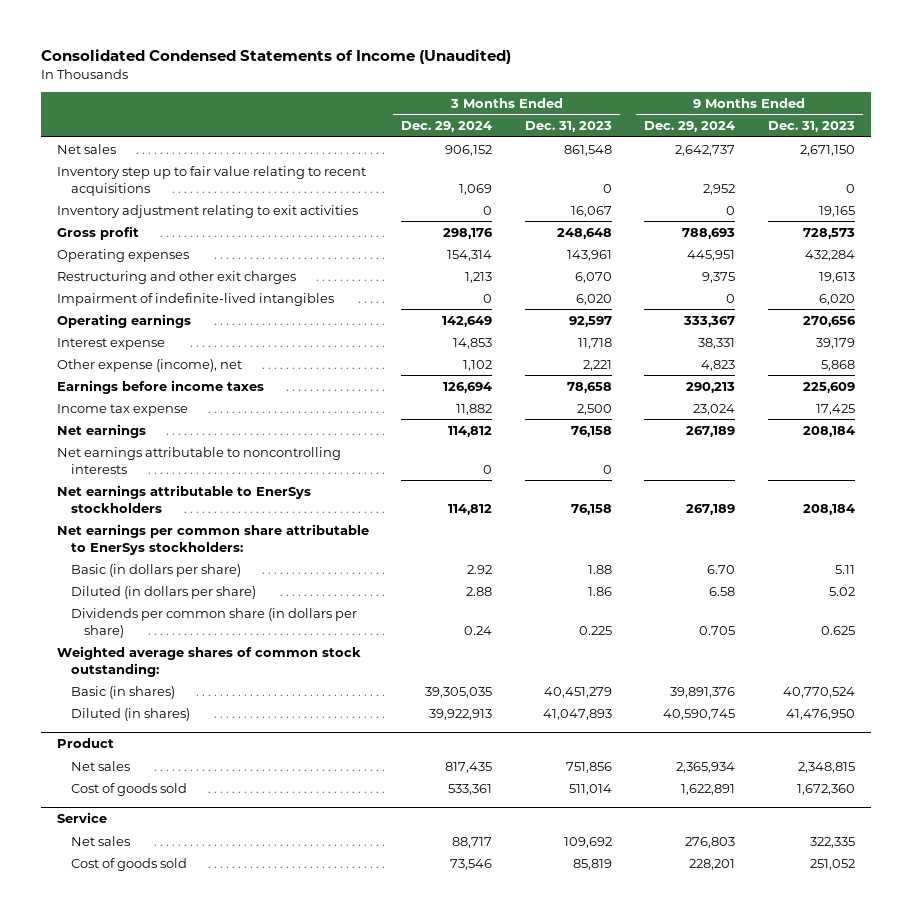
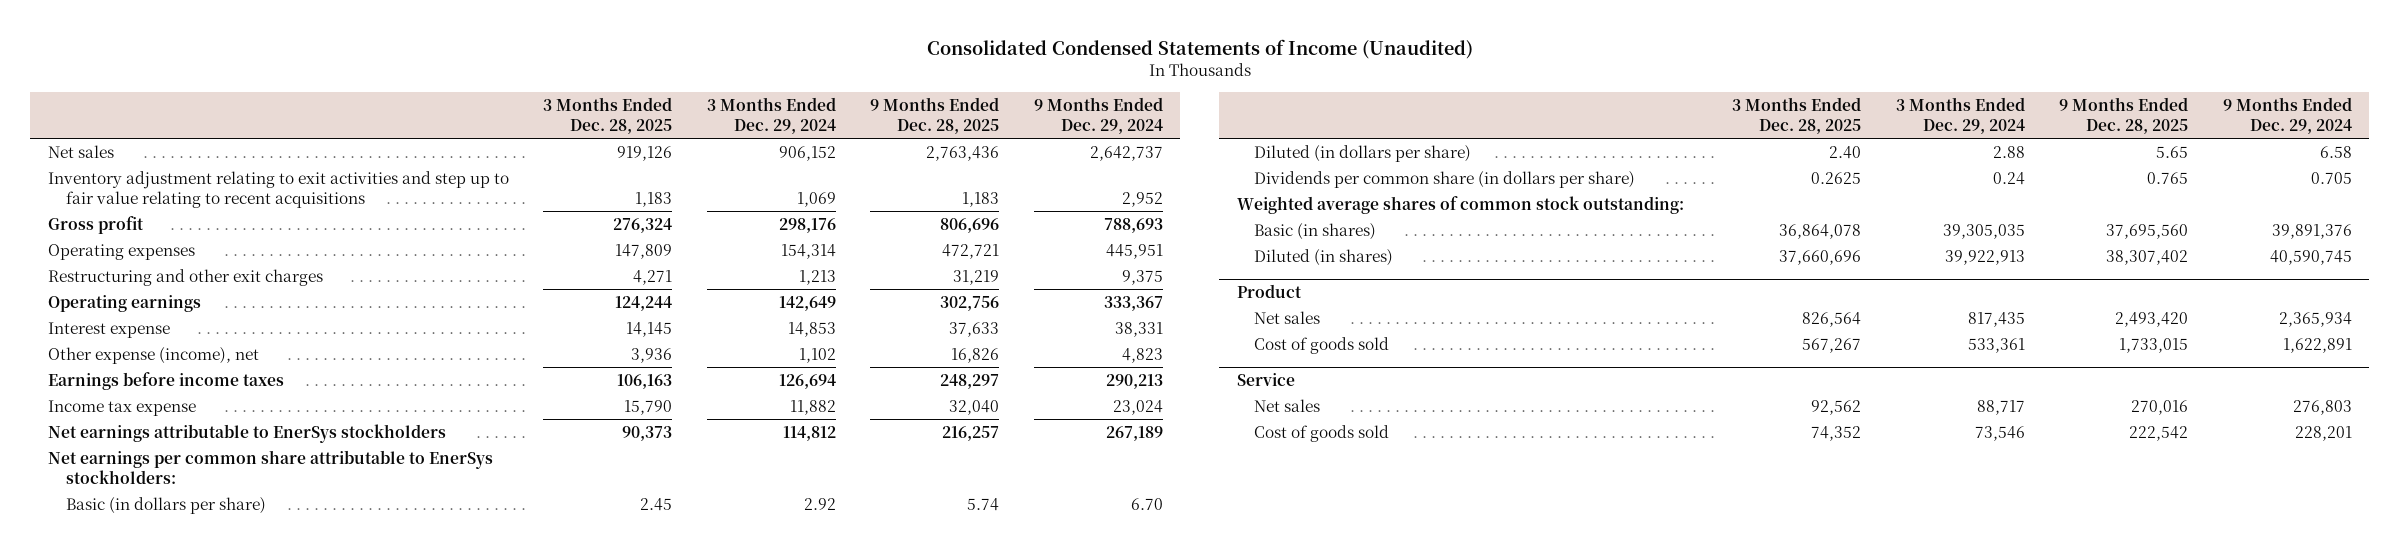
- | 3 Months Ended Dec. 29, 2024 | 3 Months Ended Dec. 31, 2023 | 9 Months Ended Dec. 29, 2024 | 9 Months Ended Dec. 31, 2023
+ | 3 Months Ended Dec. 28, 2025 | 3 Months Ended Dec. 29, 2024 | 9 Months Ended Dec. 28, 2025 | 9 Months Ended Dec. 29, 2024
- Inventory step up to fair value relating to recent acquisitions | 1,069 | 0 | 2,952 | 0
- Inventory adjustment relating to exit activities | 0 | 16,067 | 0 | 19,165
+ Inventory adjustment relating to exit activities and step up to fair value relating to recent acquisitions | 1,183 | 1,069 | 1,183 | 2,952
- Impairment of indefinite-lived intangibles | 0 | 6,020 | 0 | 6,020
- Net earnings | 114,812 | 76,158 | 267,189 | 208,184
- Net earnings attributable to noncontrolling interests | 0 | 0 | |

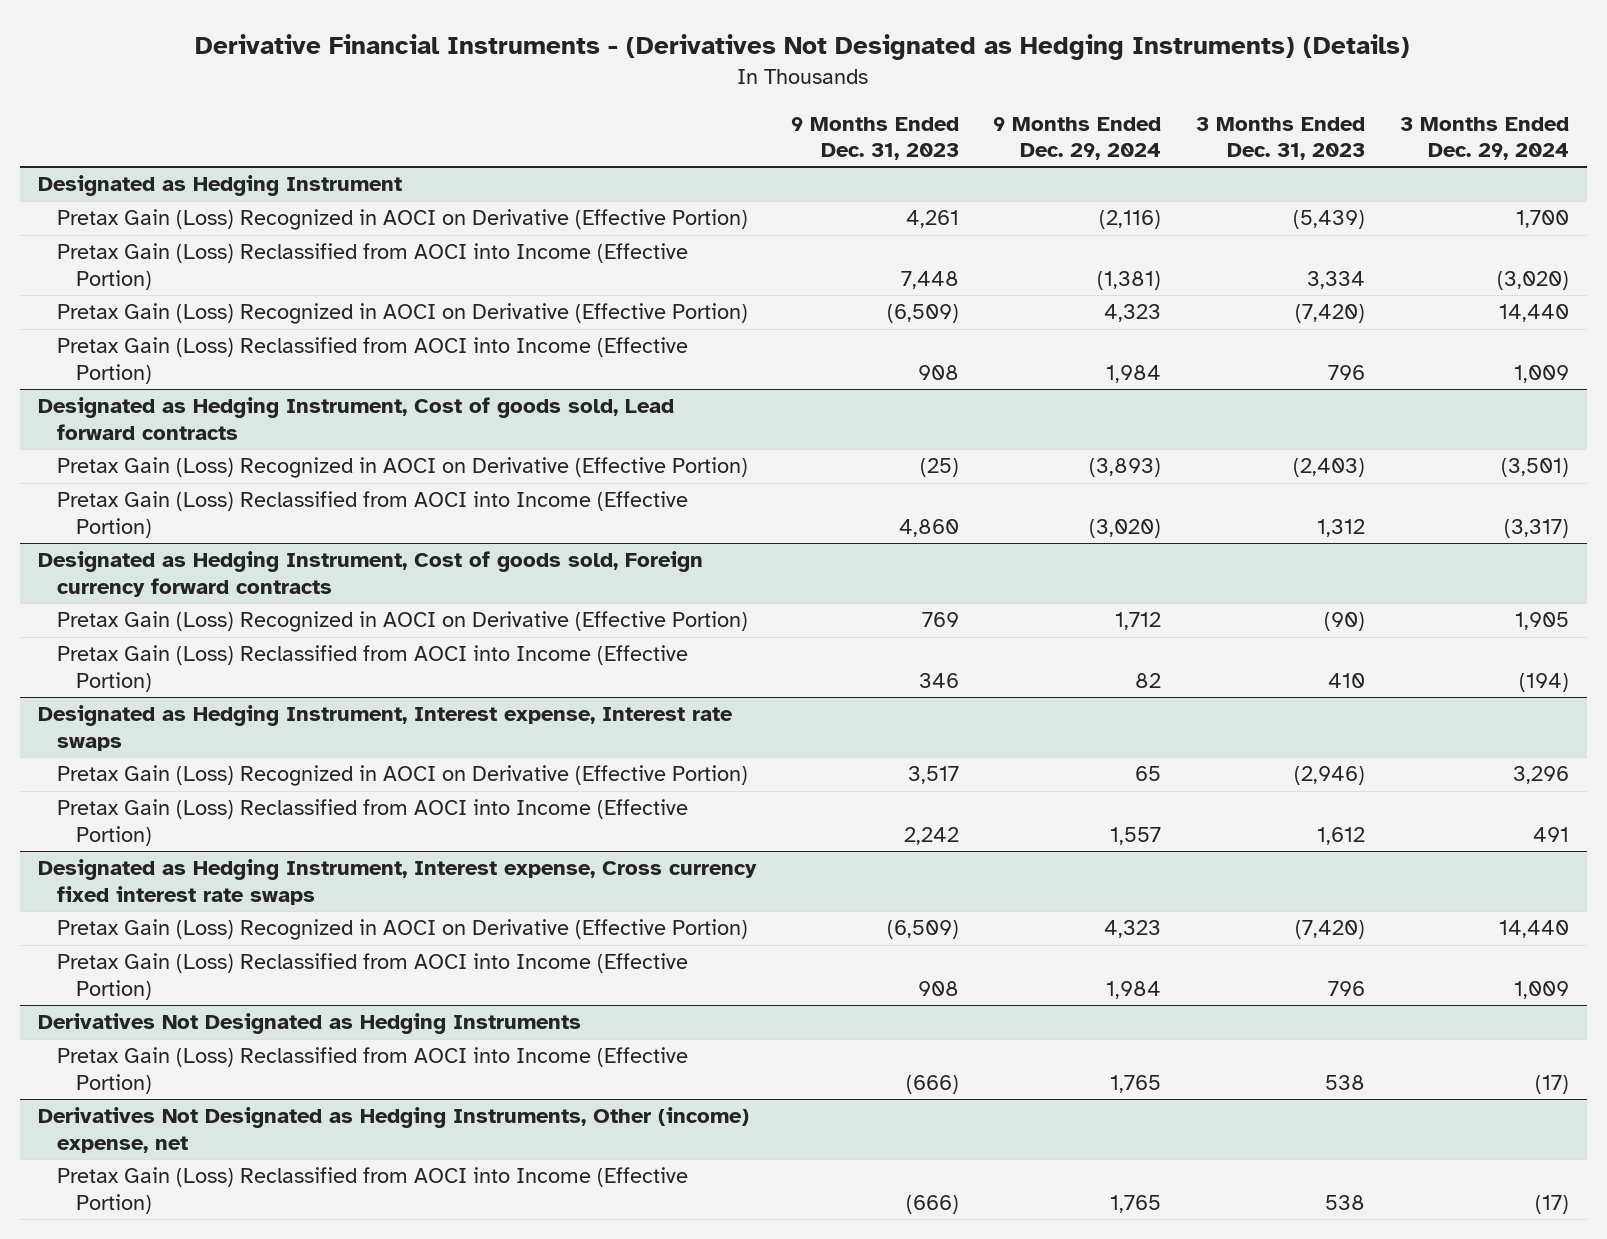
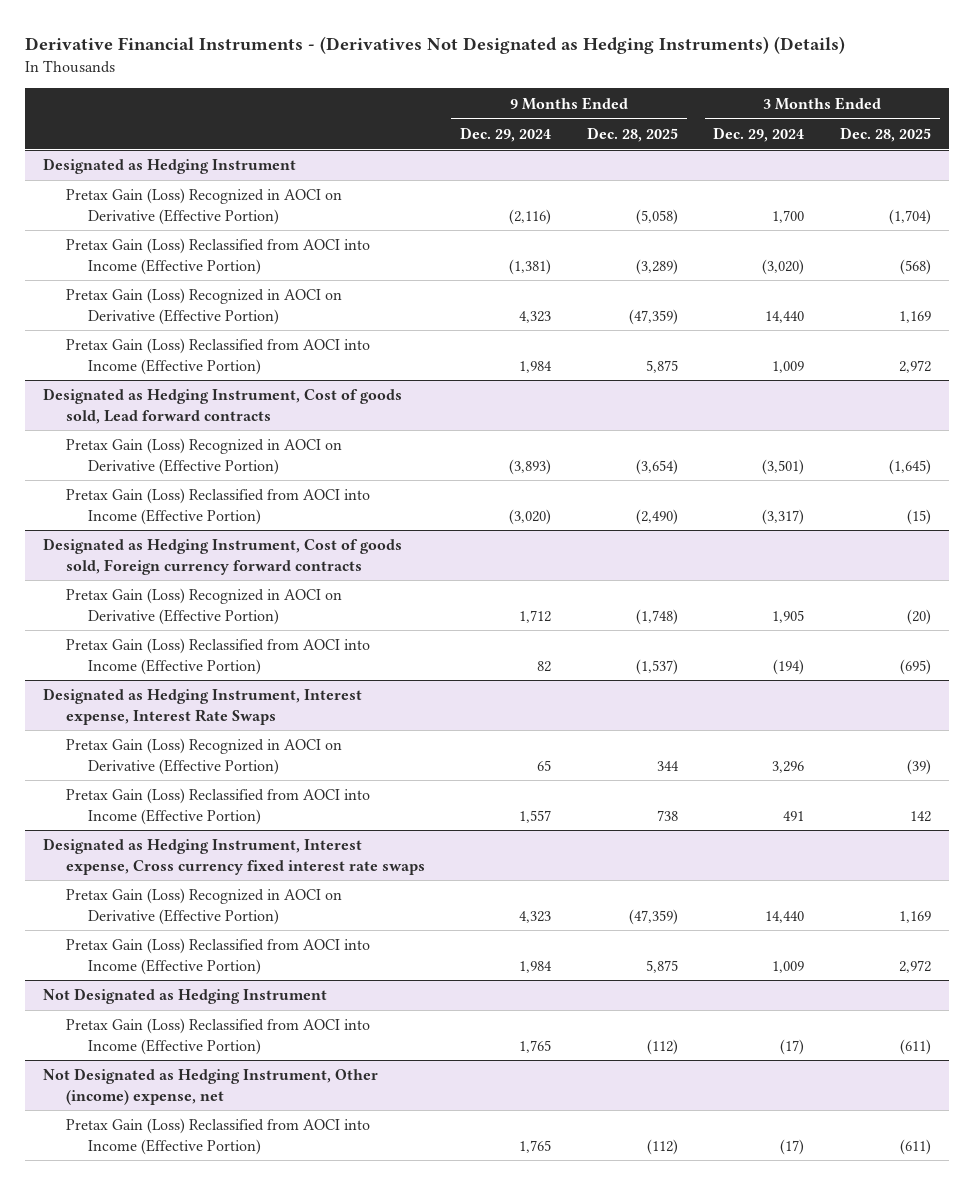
- | 9 Months Ended Dec. 31, 2023 | 9 Months Ended Dec. 29, 2024 | 3 Months Ended Dec. 31, 2023 | 3 Months Ended Dec. 29, 2024
+ | 9 Months Ended Dec. 29, 2024 | 9 Months Ended Dec. 28, 2025 | 3 Months Ended Dec. 29, 2024 | 3 Months Ended Dec. 28, 2025
- Designated as Hedging Instrument, Interest expense, Interest rate swaps
+ Designated as Hedging Instrument, Interest expense, Interest Rate Swaps
- Derivatives Not Designated as Hedging Instruments
+ Not Designated as Hedging Instrument
- Derivatives Not Designated as Hedging Instruments, Other (income) expense, net
+ Not Designated as Hedging Instrument, Other (income) expense, net

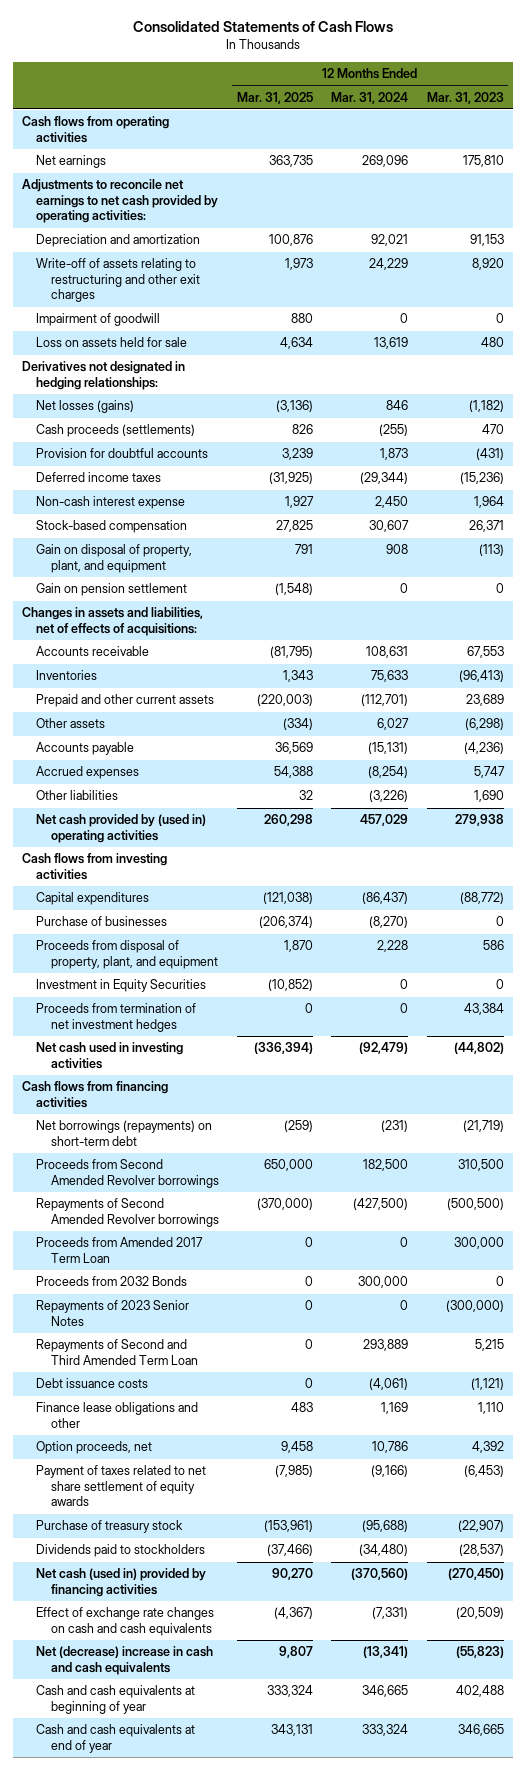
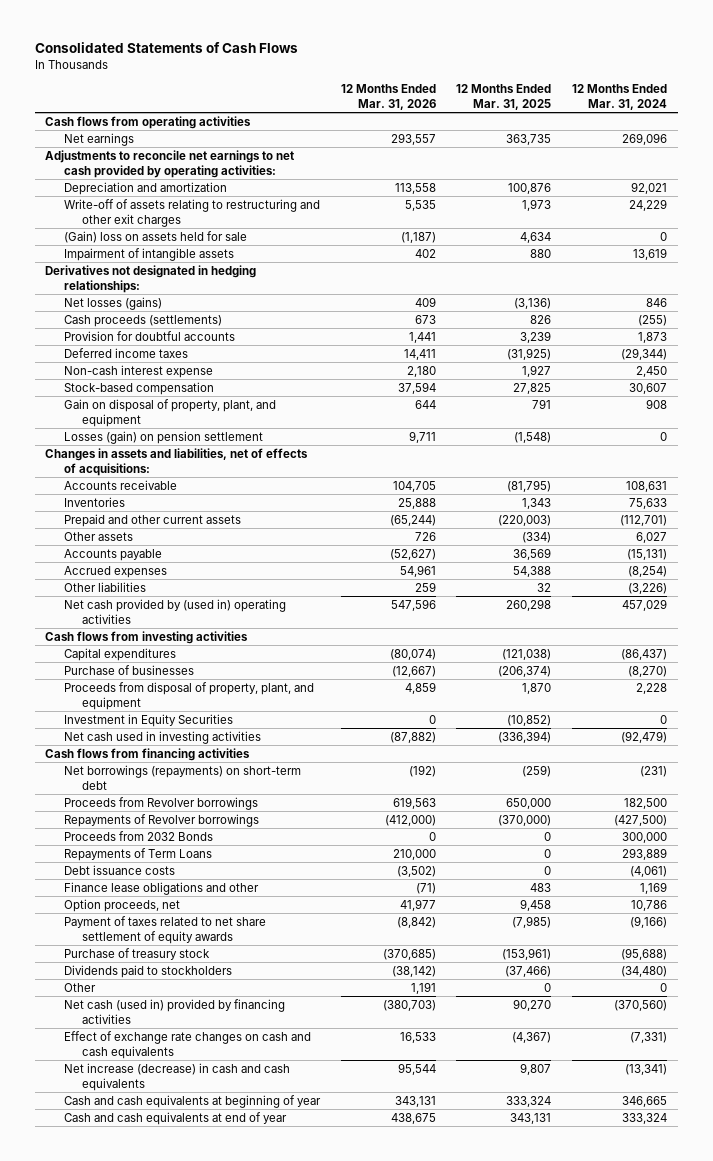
- | 12 Months Ended Mar. 31, 2025 | 12 Months Ended Mar. 31, 2024 | 12 Months Ended Mar. 31, 2023
+ | 12 Months Ended Mar. 31, 2026 | 12 Months Ended Mar. 31, 2025 | 12 Months Ended Mar. 31, 2024
- Impairment of goodwill | 880 | 0 | 0
- Loss on assets held for sale | 4,634 | 13,619 | 480
+ (Gain) loss on assets held for sale | (1,187) | 4,634 | 0
+ Impairment of intangible assets | 402 | 880 | 13,619
- Gain on pension settlement | (1,548) | 0 | 0
+ Losses (gain) on pension settlement | 9,711 | (1,548) | 0
- Proceeds from termination of net investment hedges | 0 | 0 | 43,384
- Proceeds from Second Amended Revolver borrowings | 650,000 | 182,500 | 310,500
- Repayments of Second Amended Revolver borrowings | (370,000) | (427,500) | (500,500)
- Proceeds from Amended 2017 Term Loan | 0 | 0 | 300,000
+ Proceeds from Revolver borrowings | 619,563 | 650,000 | 182,500
+ Repayments of Revolver borrowings | (412,000) | (370,000) | (427,500)
- Repayments of 2023 Senior Notes | 0 | 0 | (300,000)
- Repayments of Second and Third Amended Term Loan | 0 | 293,889 | 5,215
+ Repayments of Term Loans | 210,000 | 0 | 293,889
+ Other | 1,191 | 0 | 0
- Net (decrease) increase in cash and cash equivalents | 9,807 | (13,341) | (55,823)
+ Net increase (decrease) in cash and cash equivalents | 95,544 | 9,807 | (13,341)

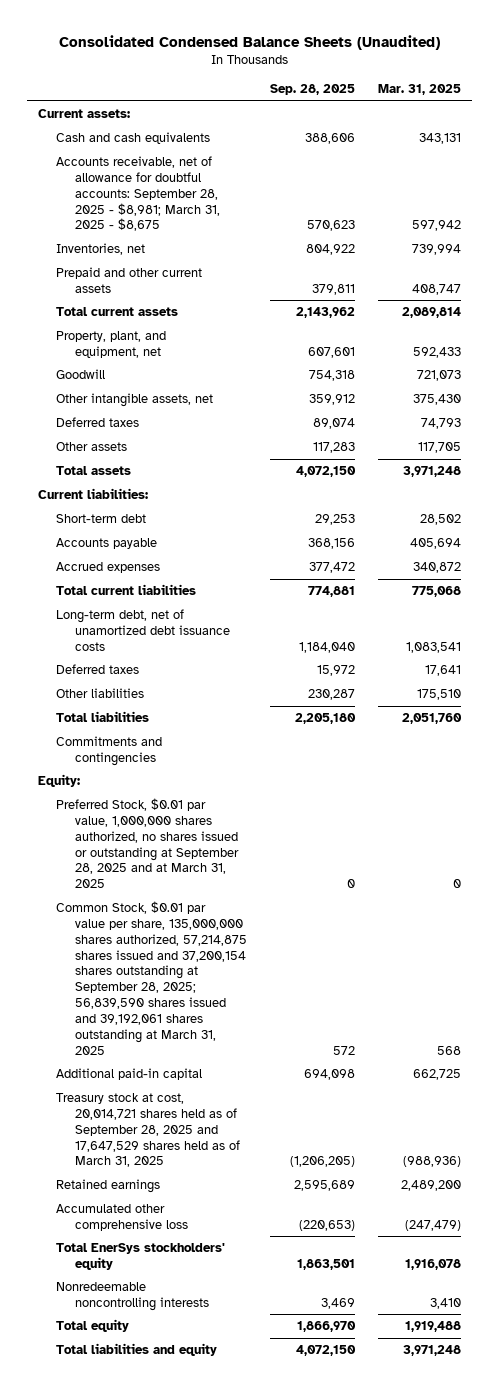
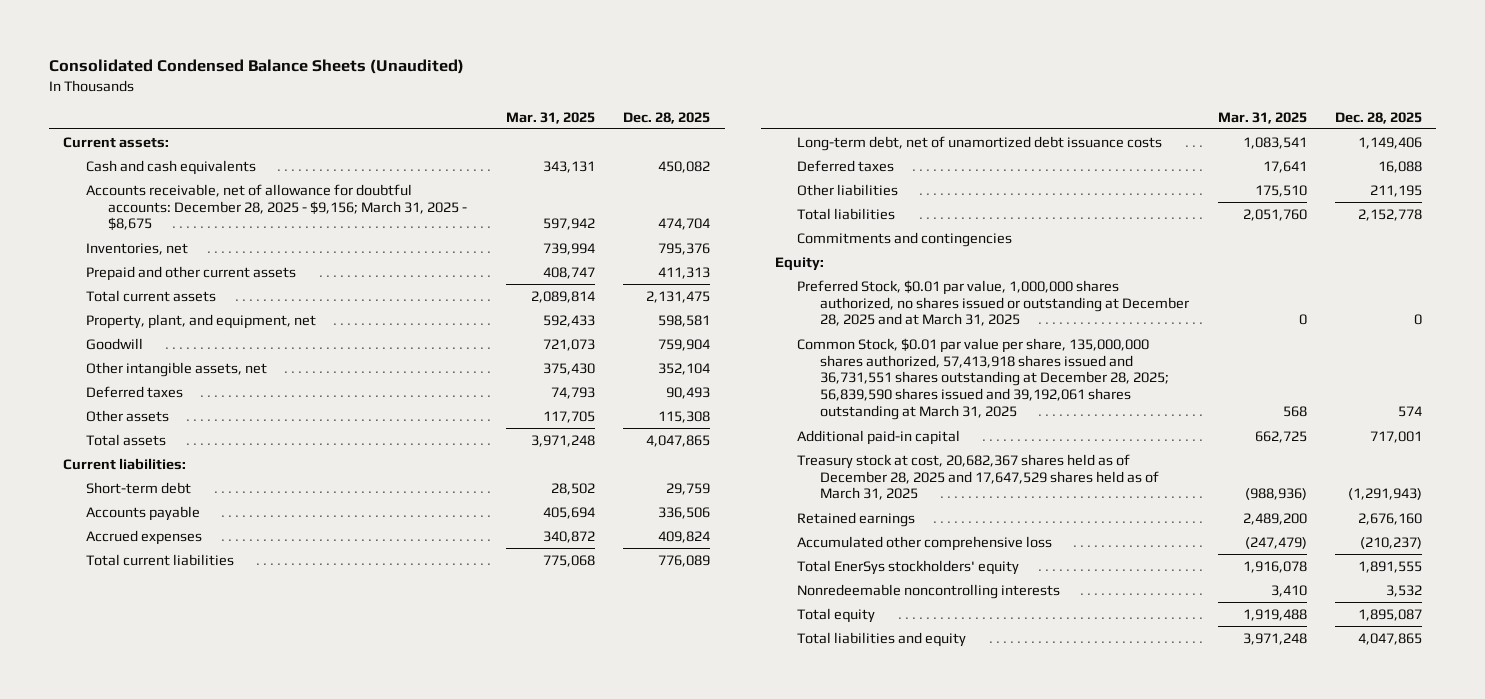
- | Sep. 28, 2025 | Mar. 31, 2025
+ | Mar. 31, 2025 | Dec. 28, 2025
- Accounts receivable, net of allowance for doubtful accounts: September 28, 2025 - $8,981; March 31, 2025 - $8,675 | 570,623 | 597,942
+ Accounts receivable, net of allowance for doubtful accounts: December 28, 2025 - $9,156; March 31, 2025 - $8,675 | 597,942 | 474,704
- Preferred Stock, $0.01 par value, 1,000,000 shares authorized, no shares issued or outstanding at September 28, 2025 and at March 31, 2025 | 0 | 0
- Common Stock, $0.01 par value per share, 135,000,000 shares authorized, 57,214,875 shares issued and 37,200,154 shares outstanding at September 28, 2025; 56,839,590 shares issued and 39,192,061 shares outstanding at March 31, 2025 | 572 | 568
+ Preferred Stock, $0.01 par value, 1,000,000 shares authorized, no shares issued or outstanding at December 28, 2025 and at March 31, 2025 | 0 | 0
+ Common Stock, $0.01 par value per share, 135,000,000 shares authorized, 57,413,918 shares issued and 36,731,551 shares outstanding at December 28, 2025; 56,839,590 shares issued and 39,192,061 shares outstanding at March 31, 2025 | 568 | 574
- Treasury stock at cost, 20,014,721 shares held as of September 28, 2025 and 17,647,529 shares held as of March 31, 2025 | (1,206,205) | (988,936)
+ Treasury stock at cost, 20,682,367 shares held as of December 28, 2025 and 17,647,529 shares held as of March 31, 2025 | (988,936) | (1,291,943)

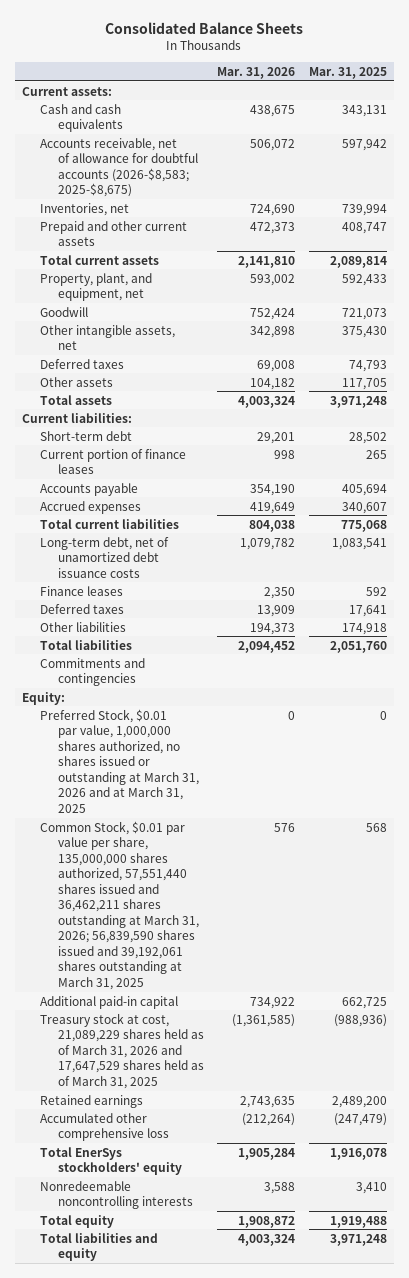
- Consolidated Condensed Balance Sheets (Unaudited)
+ Consolidated Balance Sheets
- | Mar. 31, 2025 | Dec. 28, 2025
+ | Mar. 31, 2026 | Mar. 31, 2025
- Accounts receivable, net of allowance for doubtful accounts: December 28, 2025 - $9,156; March 31, 2025 - $8,675 | 597,942 | 474,704
+ Accounts receivable, net of allowance for doubtful accounts (2026-$8,583; 2025-$8,675) | 506,072 | 597,942
+ Current portion of finance leases | 998 | 265
- Accrued expenses | 340,872 | 409,824
+ Accrued expenses | 419,649 | 340,607
+ Finance leases | 2,350 | 592
- Other liabilities | 175,510 | 211,195
+ Other liabilities | 194,373 | 174,918
- Preferred Stock, $0.01 par value, 1,000,000 shares authorized, no shares issued or outstanding at December 28, 2025 and at March 31, 2025 | 0 | 0
- Common Stock, $0.01 par value per share, 135,000,000 shares authorized, 57,413,918 shares issued and 36,731,551 shares outstanding at December 28, 2025; 56,839,590 shares issued and 39,192,061 shares outstanding at March 31, 2025 | 568 | 574
+ Preferred Stock, $0.01 par value, 1,000,000 shares authorized, no shares issued or outstanding at March 31, 2026 and at March 31, 2025 | 0 | 0
+ Common Stock, $0.01 par value per share, 135,000,000 shares authorized, 57,551,440 shares issued and 36,462,211 shares outstanding at March 31, 2026; 56,839,590 shares issued and 39,192,061 shares outstanding at March 31, 2025 | 576 | 568
- Treasury stock at cost, 20,682,367 shares held as of December 28, 2025 and 17,647,529 shares held as of March 31, 2025 | (988,936) | (1,291,943)
+ Treasury stock at cost, 21,089,229 shares held as of March 31, 2026 and 17,647,529 shares held as of March 31, 2025 | (1,361,585) | (988,936)

